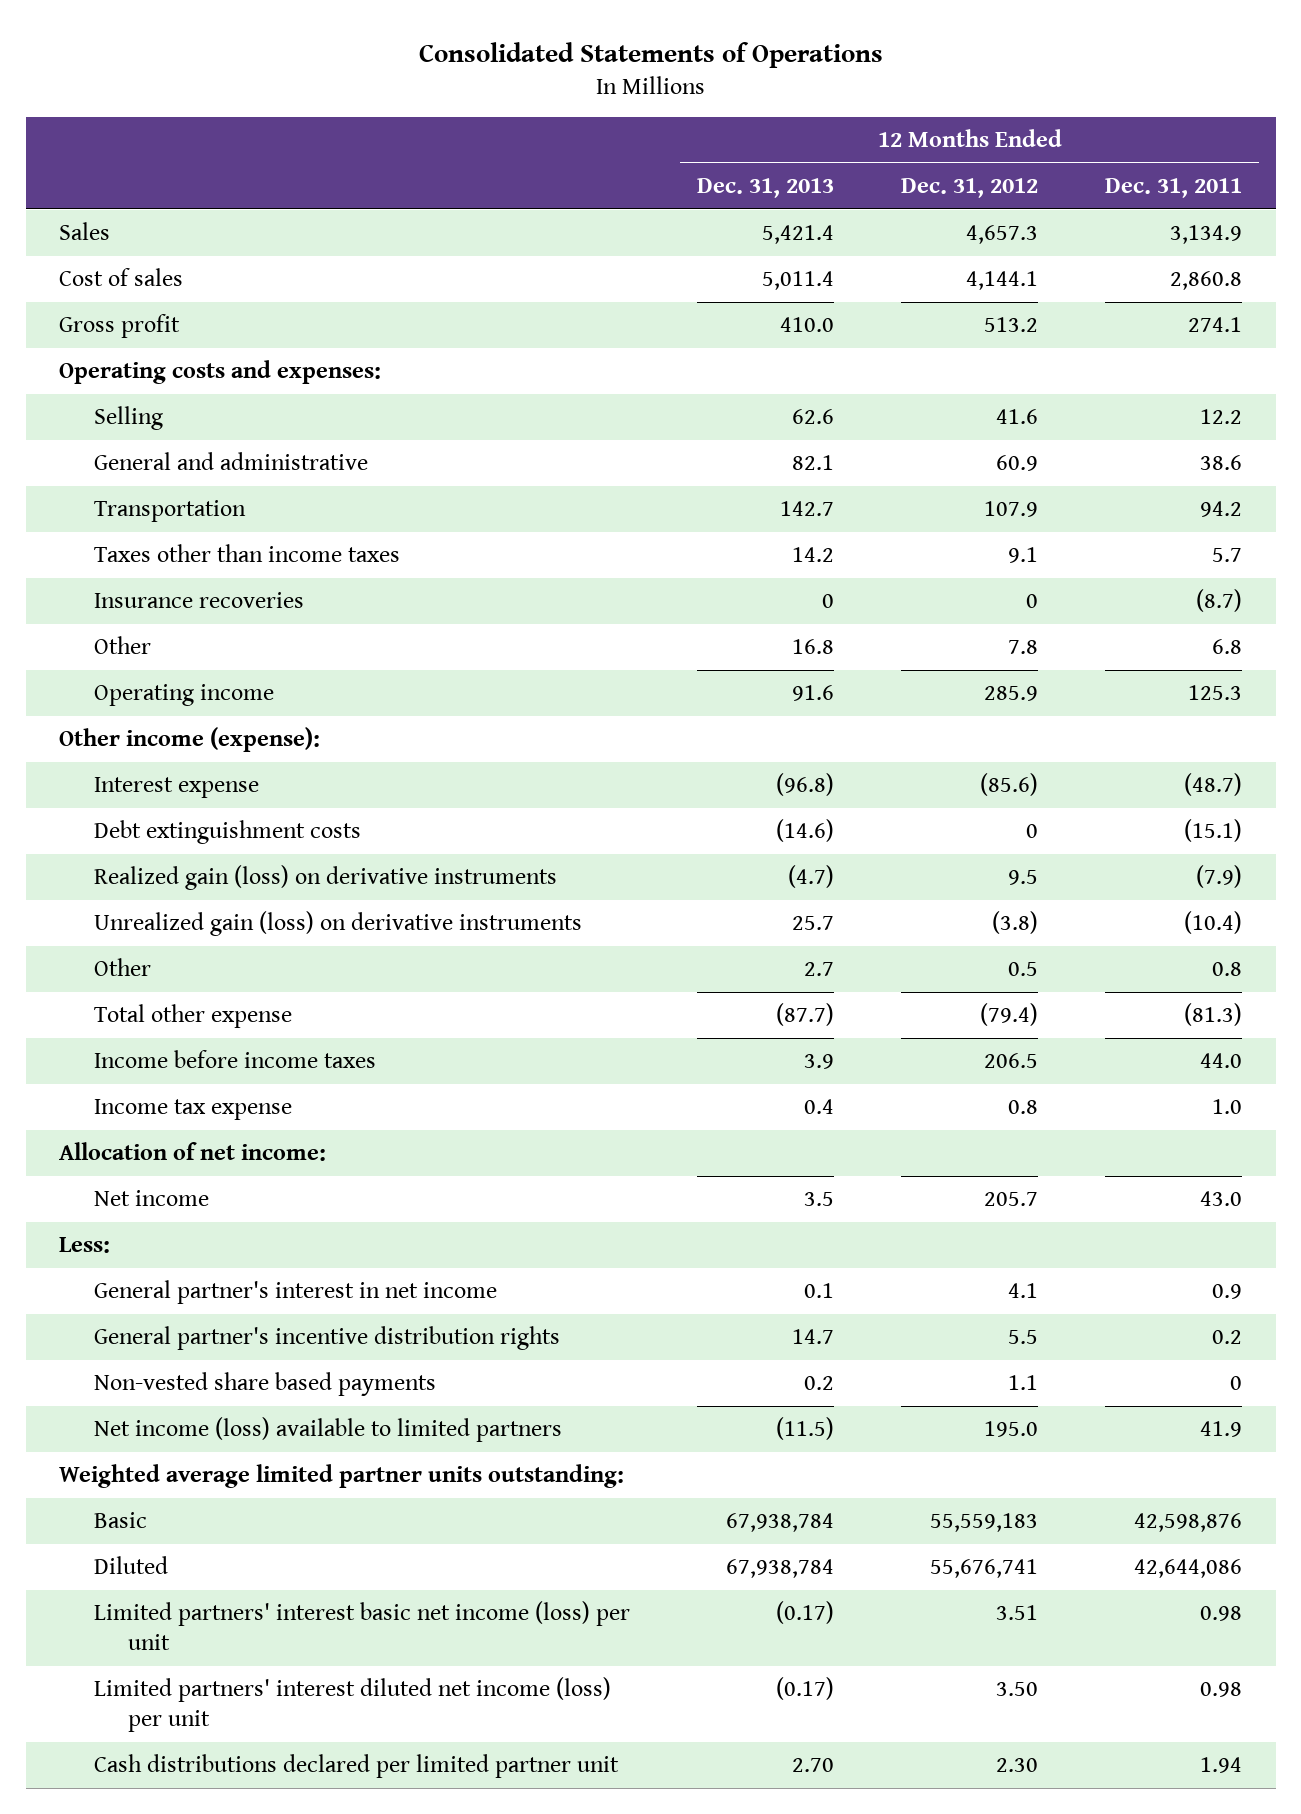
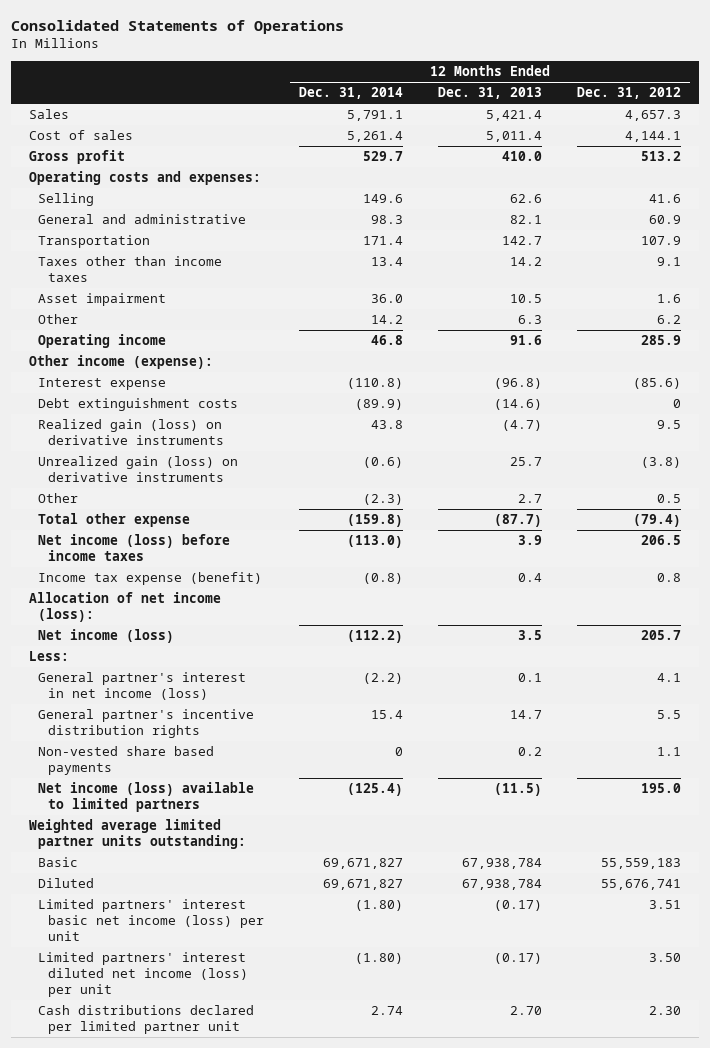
- | 12 Months Ended Dec. 31, 2013 | 12 Months Ended Dec. 31, 2012 | 12 Months Ended Dec. 31, 2011
+ | 12 Months Ended Dec. 31, 2014 | 12 Months Ended Dec. 31, 2013 | 12 Months Ended Dec. 31, 2012
- Insurance recoveries | 0 | 0 | (8.7)
- Other | 16.8 | 7.8 | 6.8
+ Asset impairment | 36.0 | 10.5 | 1.6
+ Other | 14.2 | 6.3 | 6.2
- Income before income taxes | 3.9 | 206.5 | 44.0
- Income tax expense | 0.4 | 0.8 | 1.0
- Allocation of net income:
- Net income | 3.5 | 205.7 | 43.0
+ Net income (loss) before income taxes | (113.0) | 3.9 | 206.5
+ Income tax expense (benefit) | (0.8) | 0.4 | 0.8
+ Allocation of net income (loss):
+ Net income (loss) | (112.2) | 3.5 | 205.7
- General partner's interest in net income | 0.1 | 4.1 | 0.9
+ General partner's interest in net income (loss) | (2.2) | 0.1 | 4.1

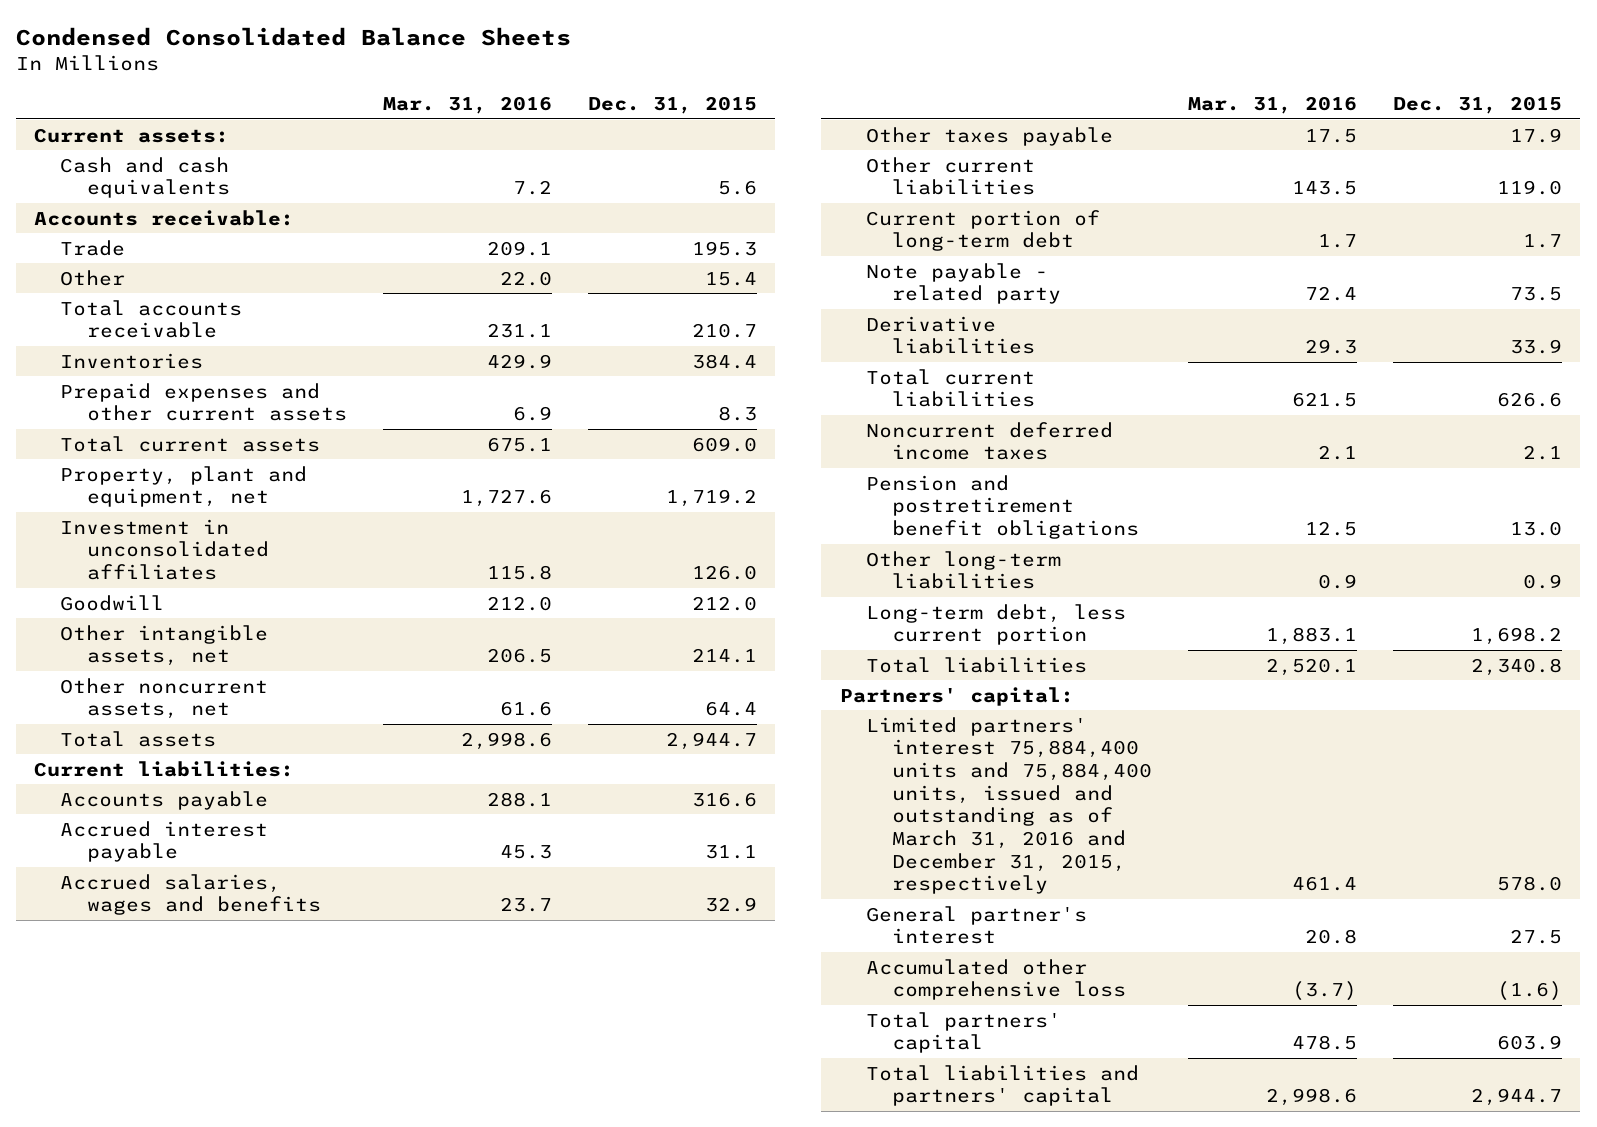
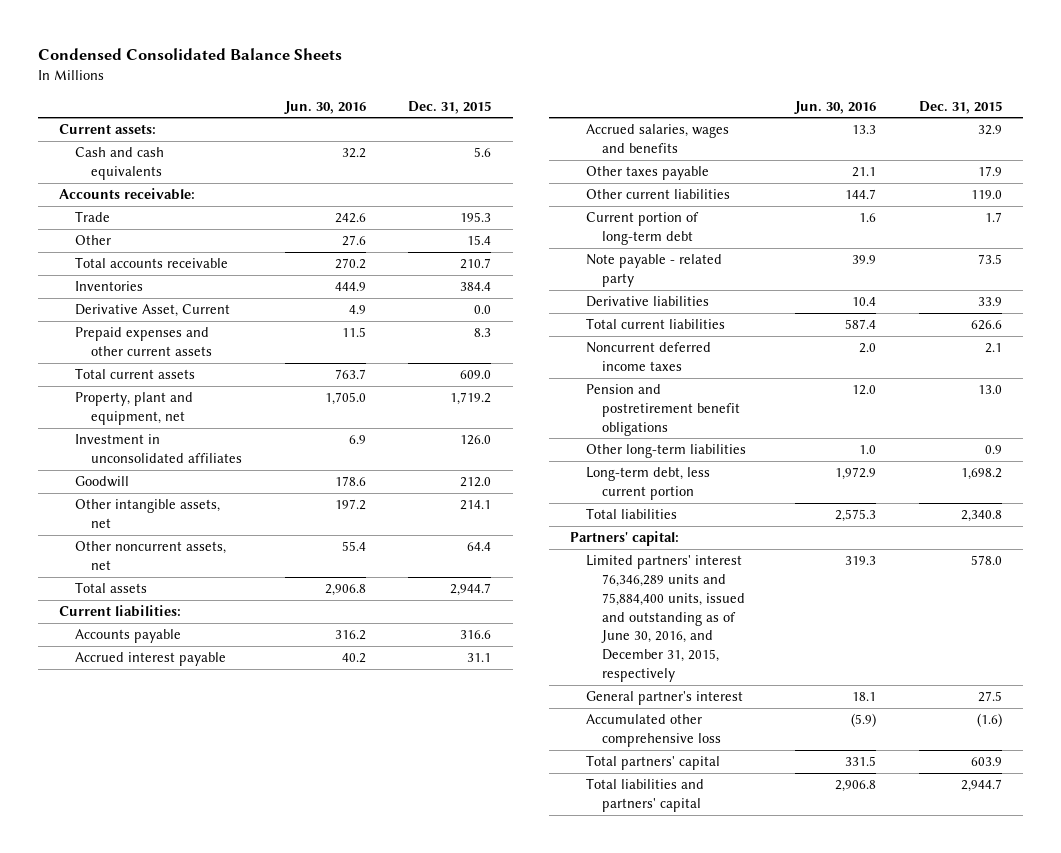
- | Mar. 31, 2016 | Dec. 31, 2015
+ | Jun. 30, 2016 | Dec. 31, 2015
+ Derivative Asset, Current | 4.9 | 0.0
- Limited partners' interest 75,884,400 units and 75,884,400 units, issued and outstanding as of March 31, 2016 and December 31, 2015, respectively | 461.4 | 578.0
+ Limited partners' interest 76,346,289 units and 75,884,400 units, issued and outstanding as of June 30, 2016, and December 31, 2015, respectively | 319.3 | 578.0

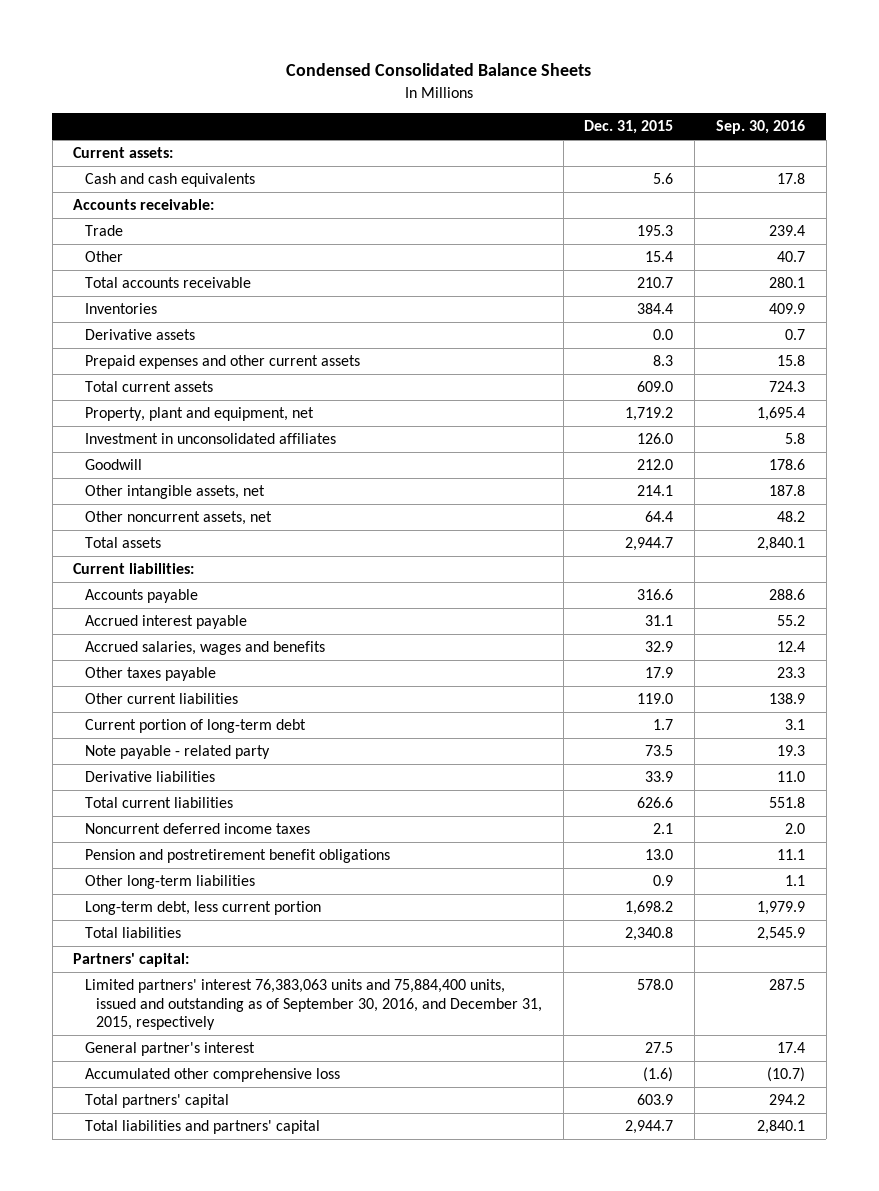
- | Jun. 30, 2016 | Dec. 31, 2015
+ | Dec. 31, 2015 | Sep. 30, 2016
- Derivative Asset, Current | 4.9 | 0.0
+ Derivative assets | 0.0 | 0.7
- Limited partners' interest 76,346,289 units and 75,884,400 units, issued and outstanding as of June 30, 2016, and December 31, 2015, respectively | 319.3 | 578.0
+ Limited partners' interest 76,383,063 units and 75,884,400 units, issued and outstanding as of September 30, 2016, and December 31, 2015, respectively | 578.0 | 287.5

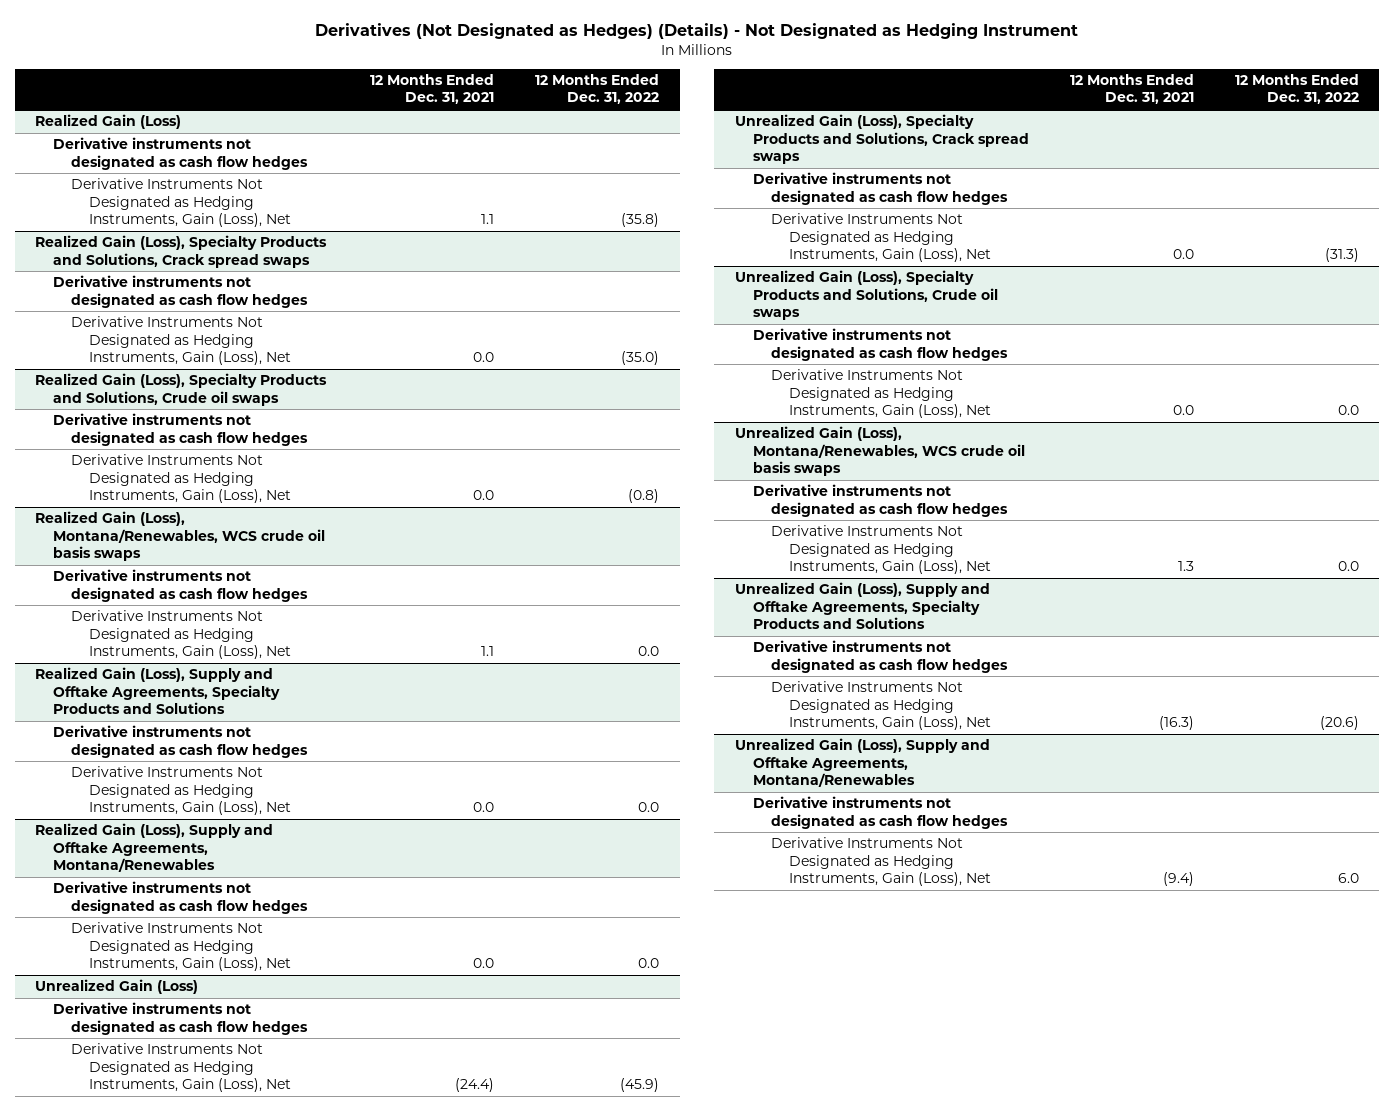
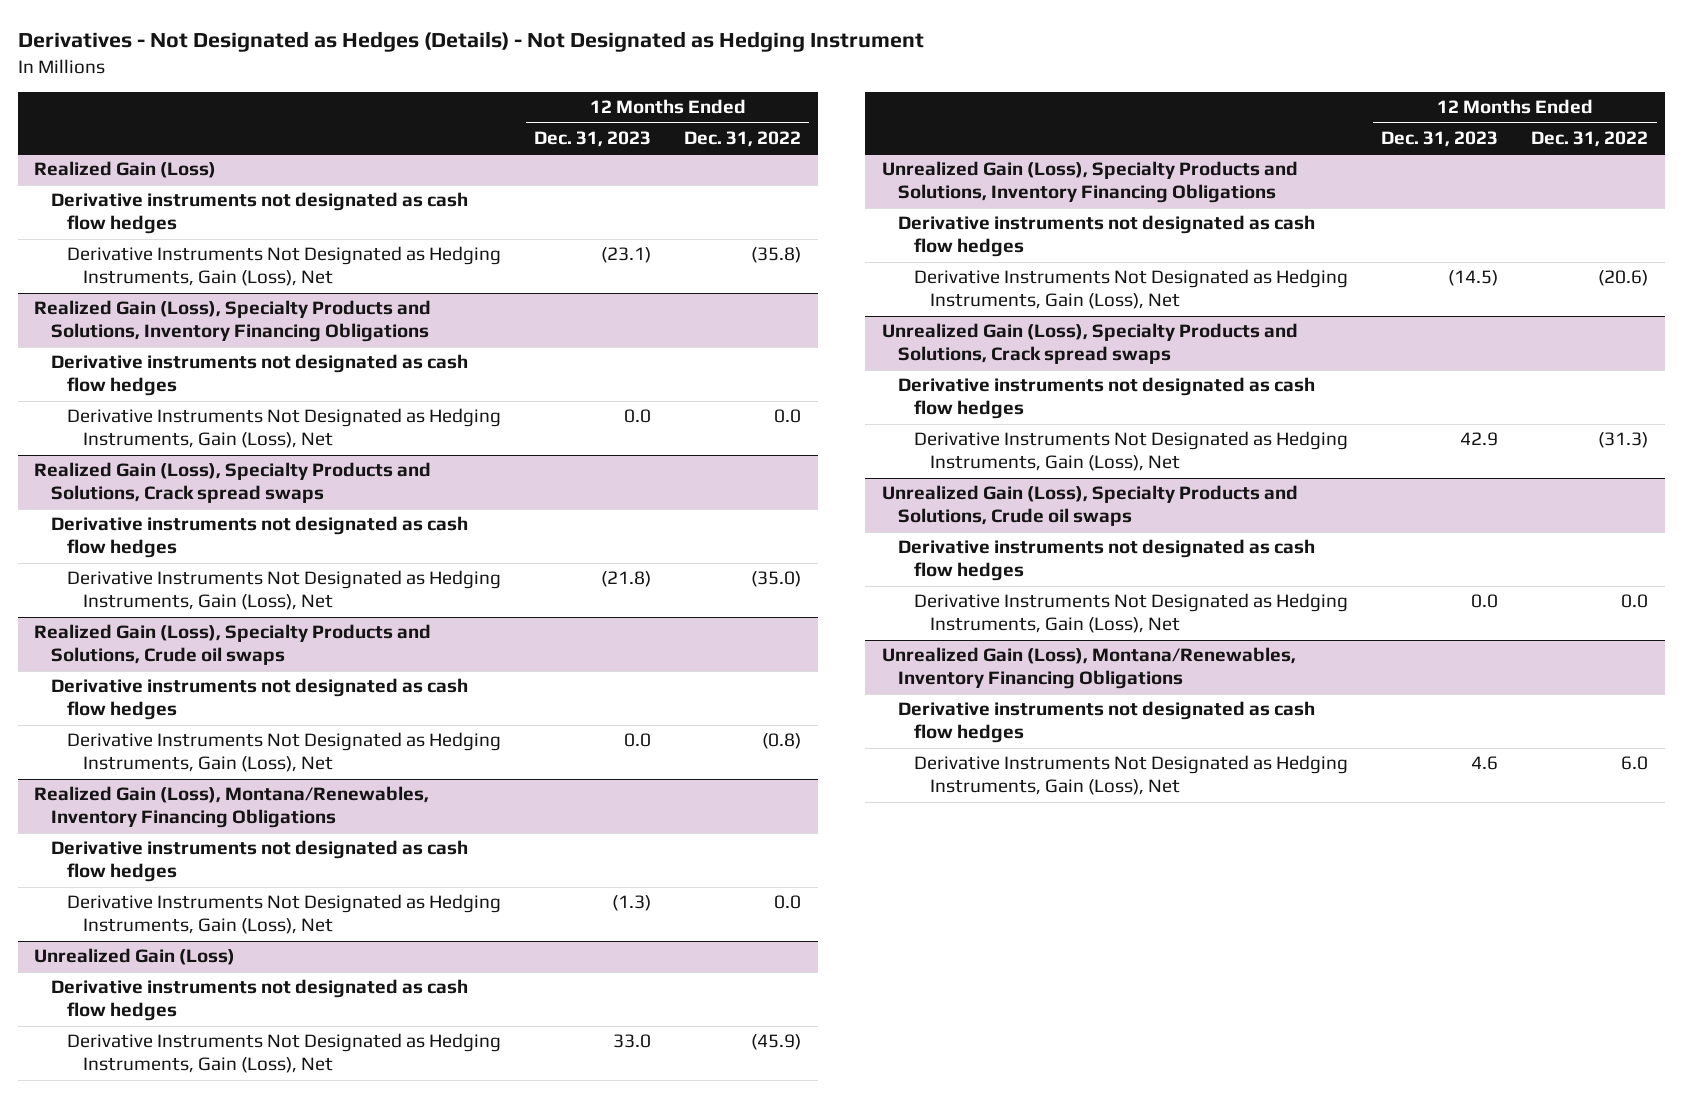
- Derivatives (Not Designated as Hedges) (Details) - Not Designated as Hedging Instrument
+ Derivatives - Not Designated as Hedges (Details) - Not Designated as Hedging Instrument
- | 12 Months Ended Dec. 31, 2021 | 12 Months Ended Dec. 31, 2022
+ | 12 Months Ended Dec. 31, 2023 | 12 Months Ended Dec. 31, 2022
+ Realized Gain (Loss), Specialty Products and Solutions, Inventory Financing Obligations
+ Derivative instruments not designated as cash flow hedges
+ Derivative Instruments Not Designated as Hedging Instruments, Gain (Loss), Net | 0.0 | 0.0
- Realized Gain (Loss), Montana/Renewables, WCS crude oil basis swaps
- Derivative instruments not designated as cash flow hedges
- Derivative Instruments Not Designated as Hedging Instruments, Gain (Loss), Net | 1.1 | 0.0
- Realized Gain (Loss), Supply and Offtake Agreements, Specialty Products and Solutions
- Derivative instruments not designated as cash flow hedges
- Derivative Instruments Not Designated as Hedging Instruments, Gain (Loss), Net | 0.0 | 0.0
- Realized Gain (Loss), Supply and Offtake Agreements, Montana/Renewables
+ Realized Gain (Loss), Montana/Renewables, Inventory Financing Obligations
+ Unrealized Gain (Loss), Specialty Products and Solutions, Inventory Financing Obligations
+ Derivative instruments not designated as cash flow hedges
+ Derivative Instruments Not Designated as Hedging Instruments, Gain (Loss), Net | (14.5) | (20.6)
- Unrealized Gain (Loss), Montana/Renewables, WCS crude oil basis swaps
- Derivative instruments not designated as cash flow hedges
- Derivative Instruments Not Designated as Hedging Instruments, Gain (Loss), Net | 1.3 | 0.0
- Unrealized Gain (Loss), Supply and Offtake Agreements, Specialty Products and Solutions
- Derivative instruments not designated as cash flow hedges
- Derivative Instruments Not Designated as Hedging Instruments, Gain (Loss), Net | (16.3) | (20.6)
- Unrealized Gain (Loss), Supply and Offtake Agreements, Montana/Renewables
+ Unrealized Gain (Loss), Montana/Renewables, Inventory Financing Obligations

